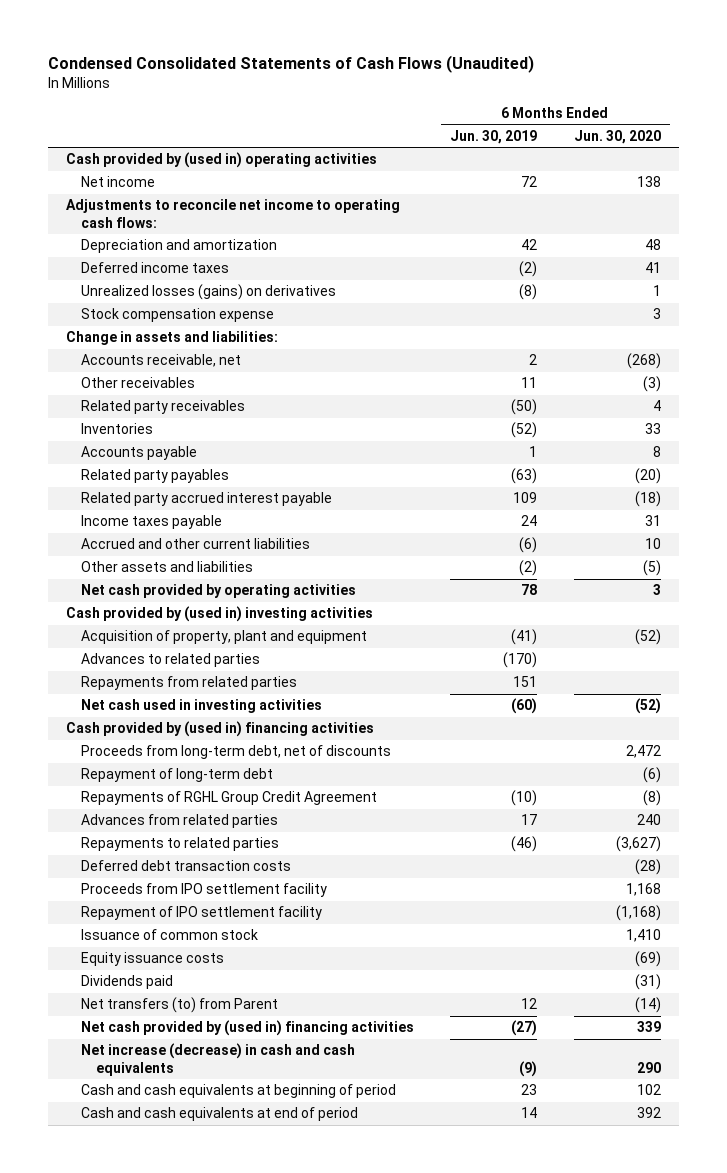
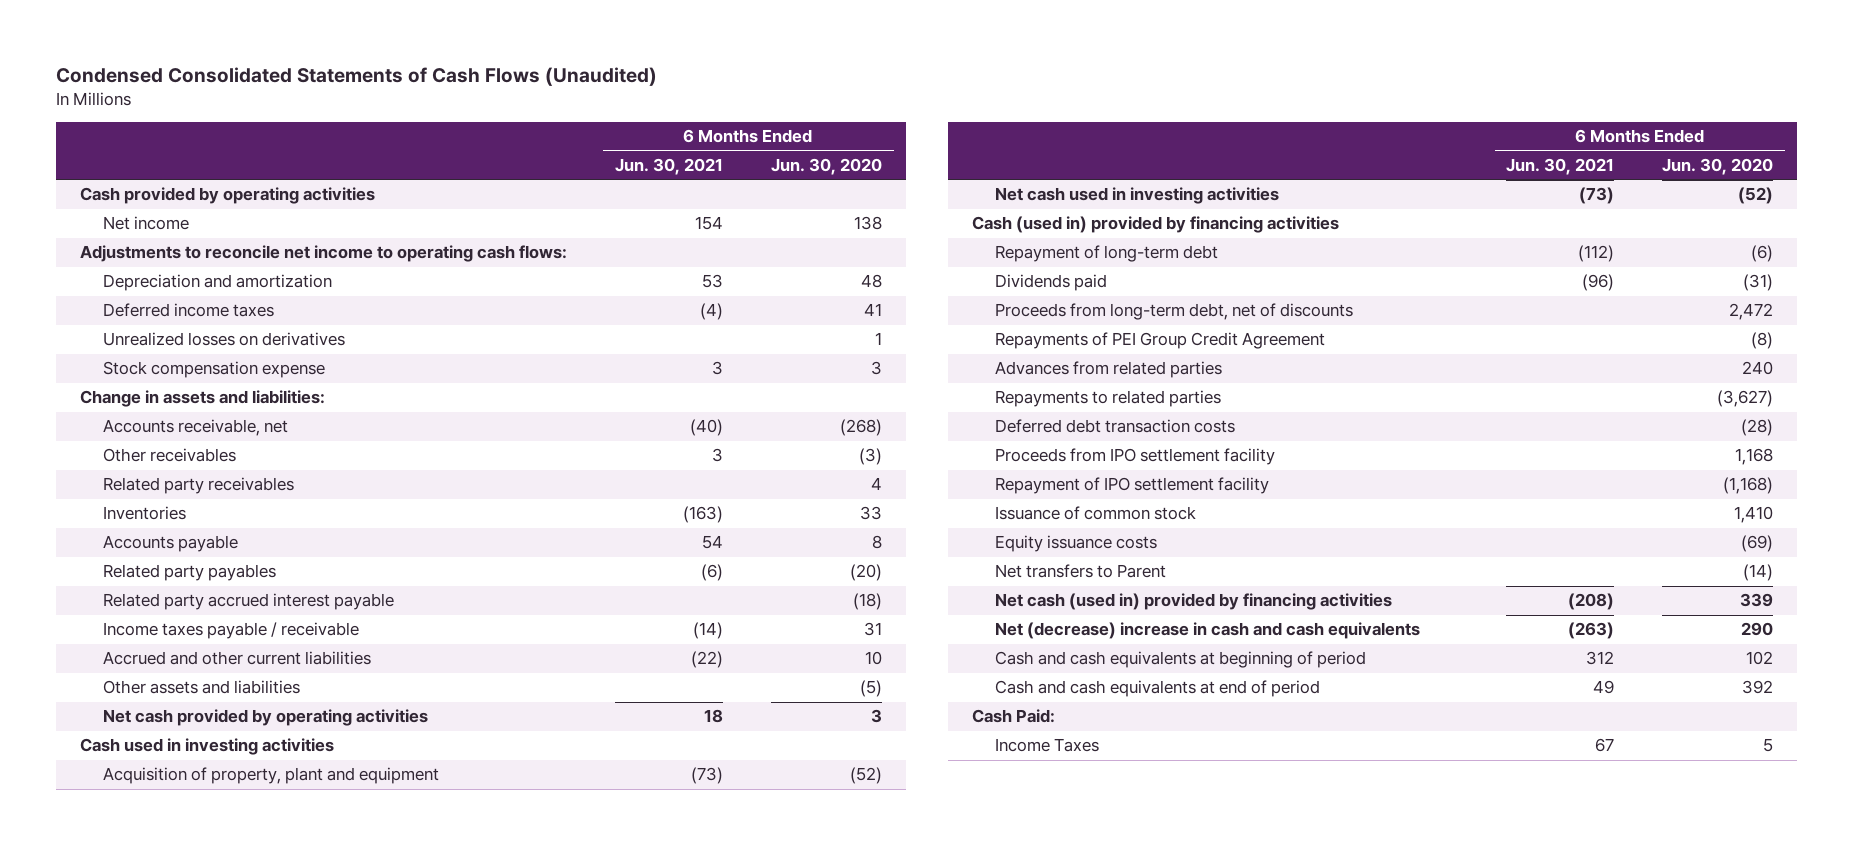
- | 6 Months Ended Jun. 30, 2019 | 6 Months Ended Jun. 30, 2020
+ | 6 Months Ended Jun. 30, 2021 | 6 Months Ended Jun. 30, 2020
- Cash provided by (used in) operating activities
+ Cash provided by operating activities
- Unrealized losses (gains) on derivatives | (8) | 1
+ Unrealized losses on derivatives | | 1
- Income taxes payable | 24 | 31
+ Income taxes payable / receivable | (14) | 31
- Cash provided by (used in) investing activities
+ Cash used in investing activities
- Advances to related parties | (170) |
- Repayments from related parties | 151 |
- Cash provided by (used in) financing activities
+ Cash (used in) provided by financing activities
- Repayments of RGHL Group Credit Agreement | (10) | (8)
moved up: Dividends paid | (96) | (31)
moved down: Proceeds from long-term debt, net of discounts | | 2,472
+ Repayments of PEI Group Credit Agreement | | (8)
- Net transfers (to) from Parent | 12 | (14)
- Net cash provided by (used in) financing activities | (27) | 339
- Net increase (decrease) in cash and cash equivalents | (9) | 290
+ Net transfers to Parent | | (14)
+ Net cash (used in) provided by financing activities | (208) | 339
+ Net (decrease) increase in cash and cash equivalents | (263) | 290
+ Cash Paid:
+ Income Taxes | 67 | 5

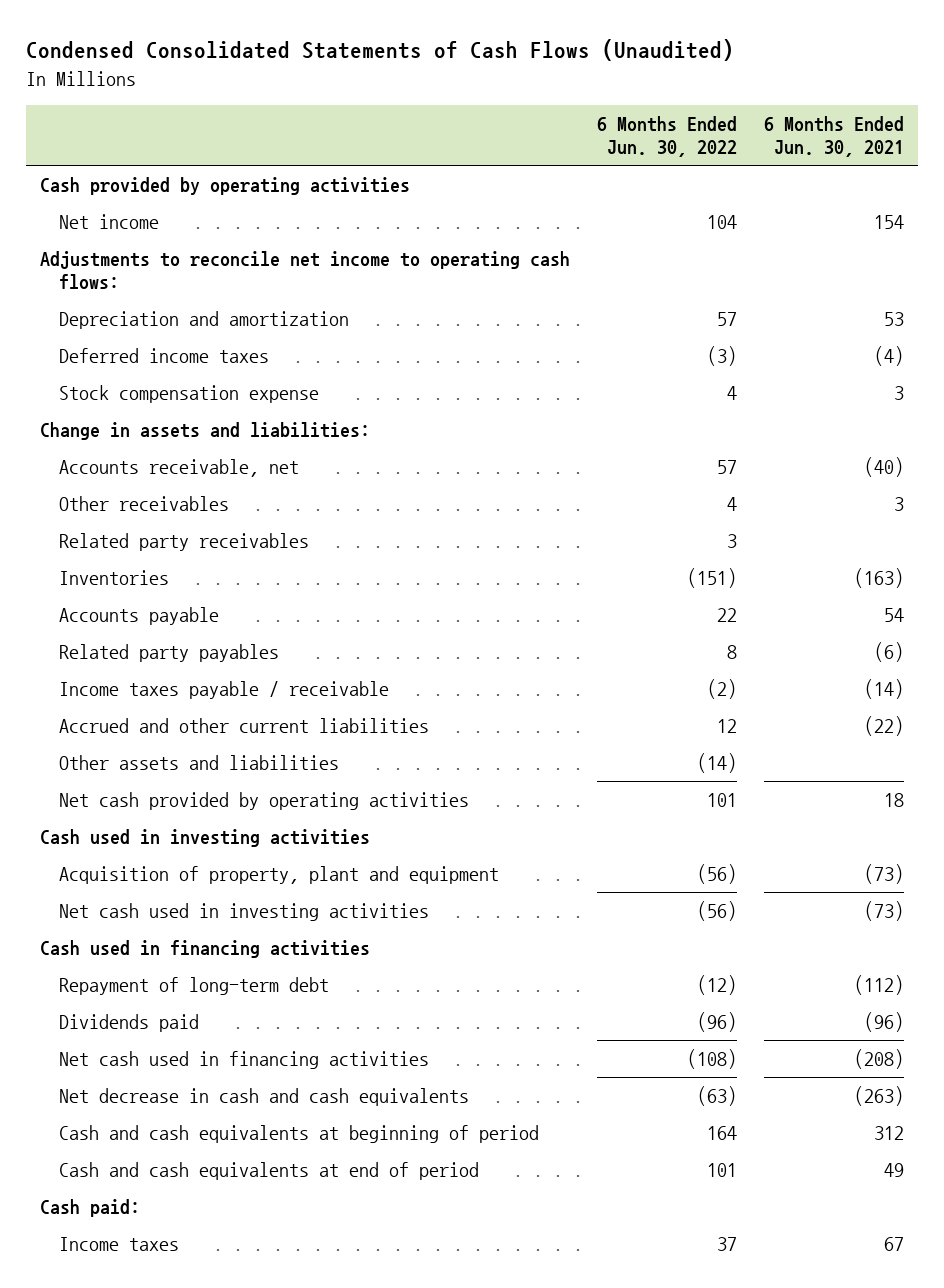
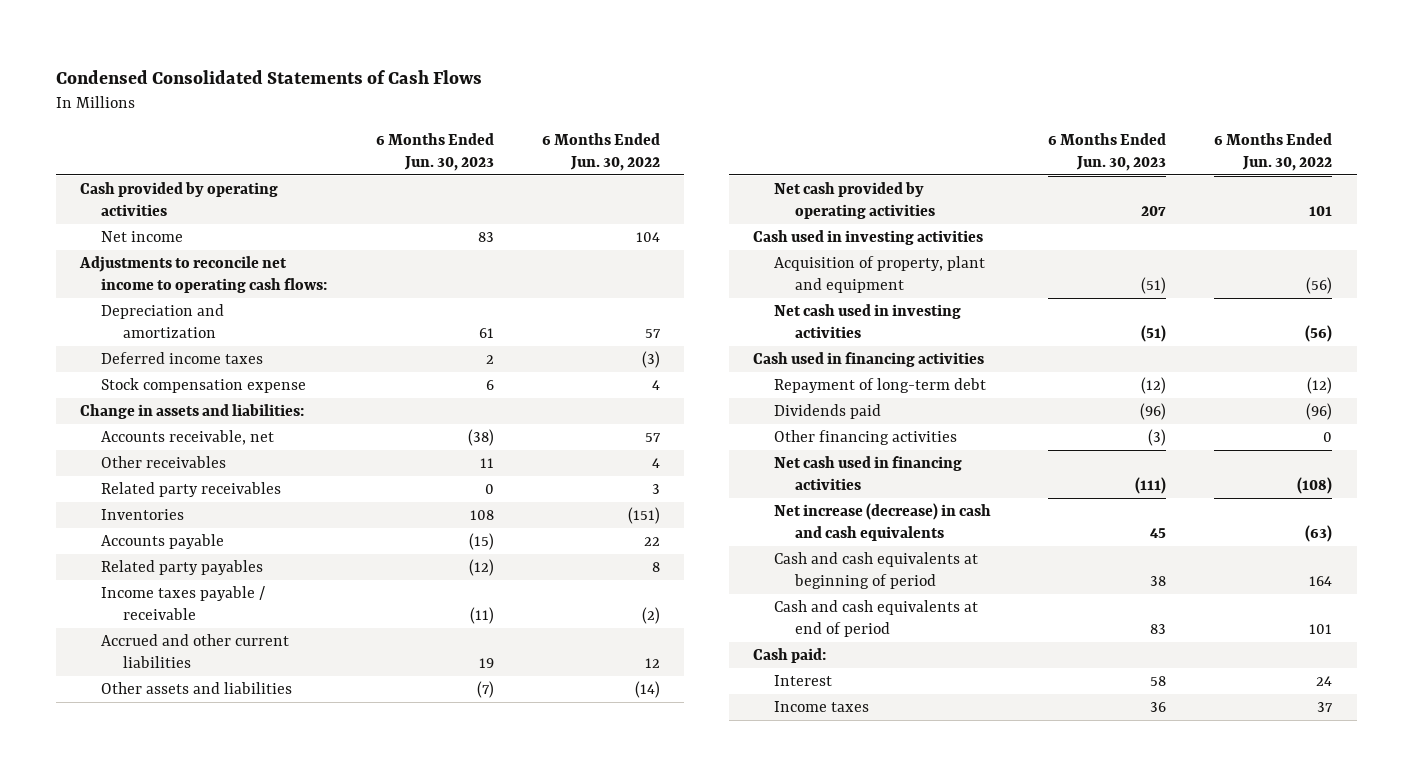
- Condensed Consolidated Statements of Cash Flows (Unaudited)
+ Condensed Consolidated Statements of Cash Flows
- | 6 Months Ended Jun. 30, 2022 | 6 Months Ended Jun. 30, 2021
+ | 6 Months Ended Jun. 30, 2023 | 6 Months Ended Jun. 30, 2022
+ Other financing activities | (3) | 0
- Net decrease in cash and cash equivalents | (63) | (263)
+ Net increase (decrease) in cash and cash equivalents | 45 | (63)
+ Interest | 58 | 24

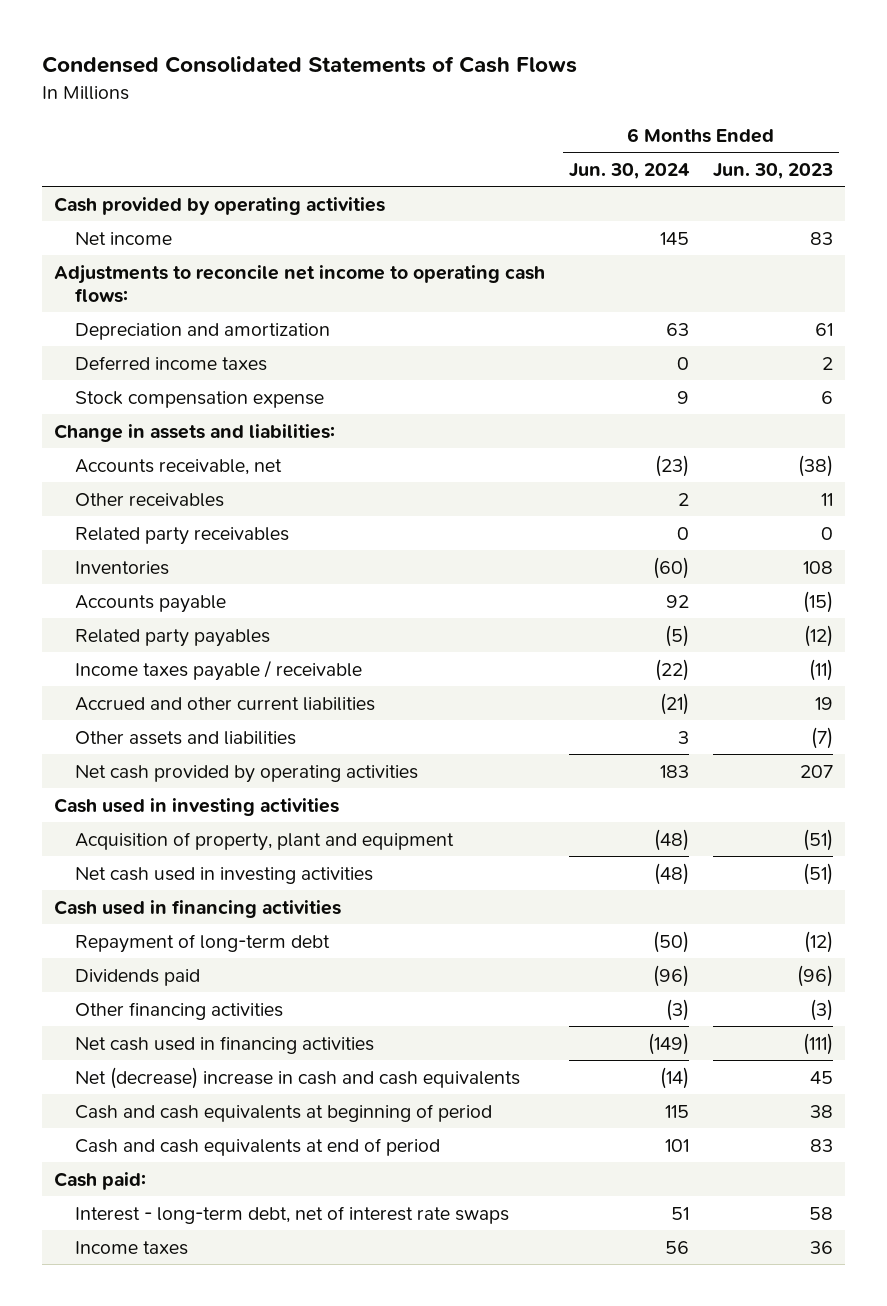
- | 6 Months Ended Jun. 30, 2023 | 6 Months Ended Jun. 30, 2022
+ | 6 Months Ended Jun. 30, 2024 | 6 Months Ended Jun. 30, 2023
- Net increase (decrease) in cash and cash equivalents | 45 | (63)
+ Net (decrease) increase in cash and cash equivalents | (14) | 45
- Interest | 58 | 24
+ Interest - long-term debt, net of interest rate swaps | 51 | 58

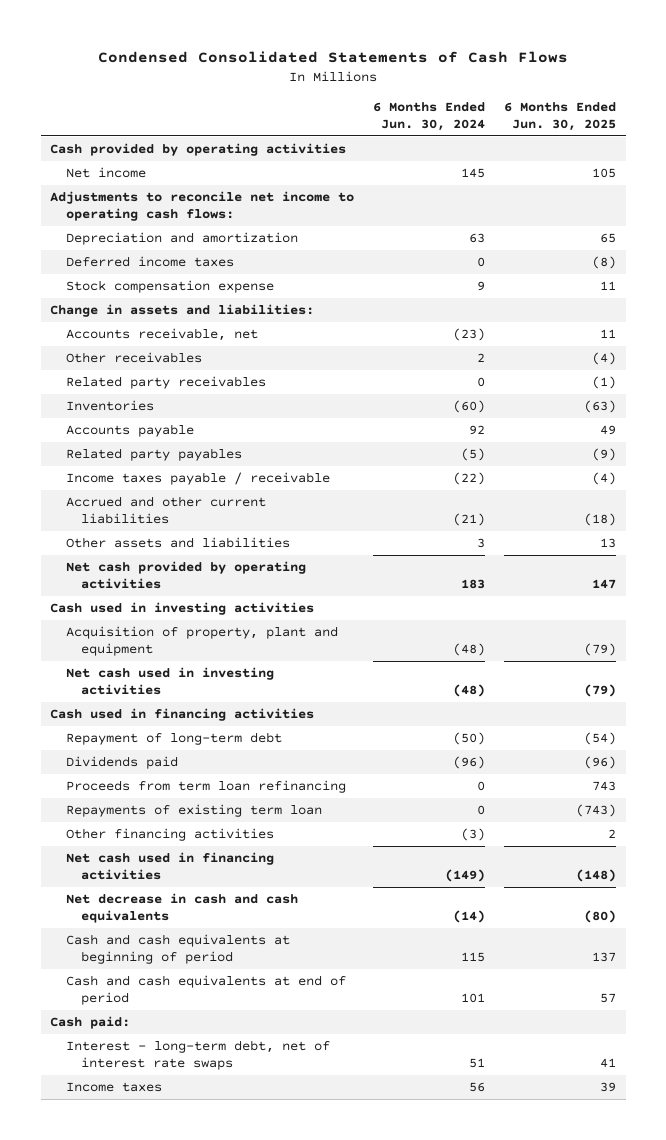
- | 6 Months Ended Jun. 30, 2024 | 6 Months Ended Jun. 30, 2023
+ | 6 Months Ended Jun. 30, 2024 | 6 Months Ended Jun. 30, 2025
+ Proceeds from term loan refinancing | 0 | 743
+ Repayments of existing term loan | 0 | (743)
- Net (decrease) increase in cash and cash equivalents | (14) | 45
+ Net decrease in cash and cash equivalents | (14) | (80)

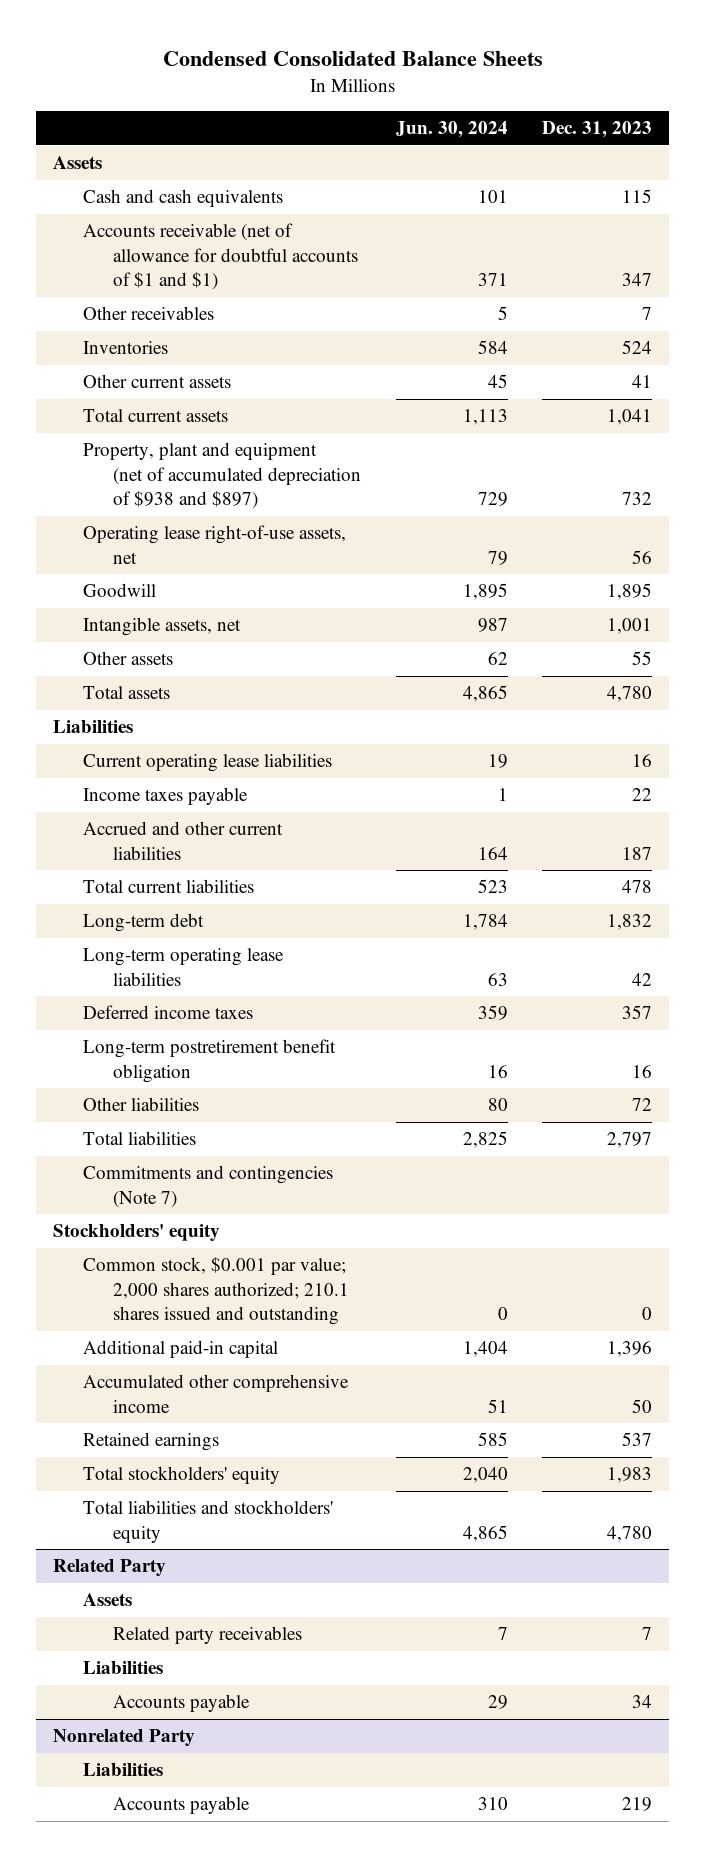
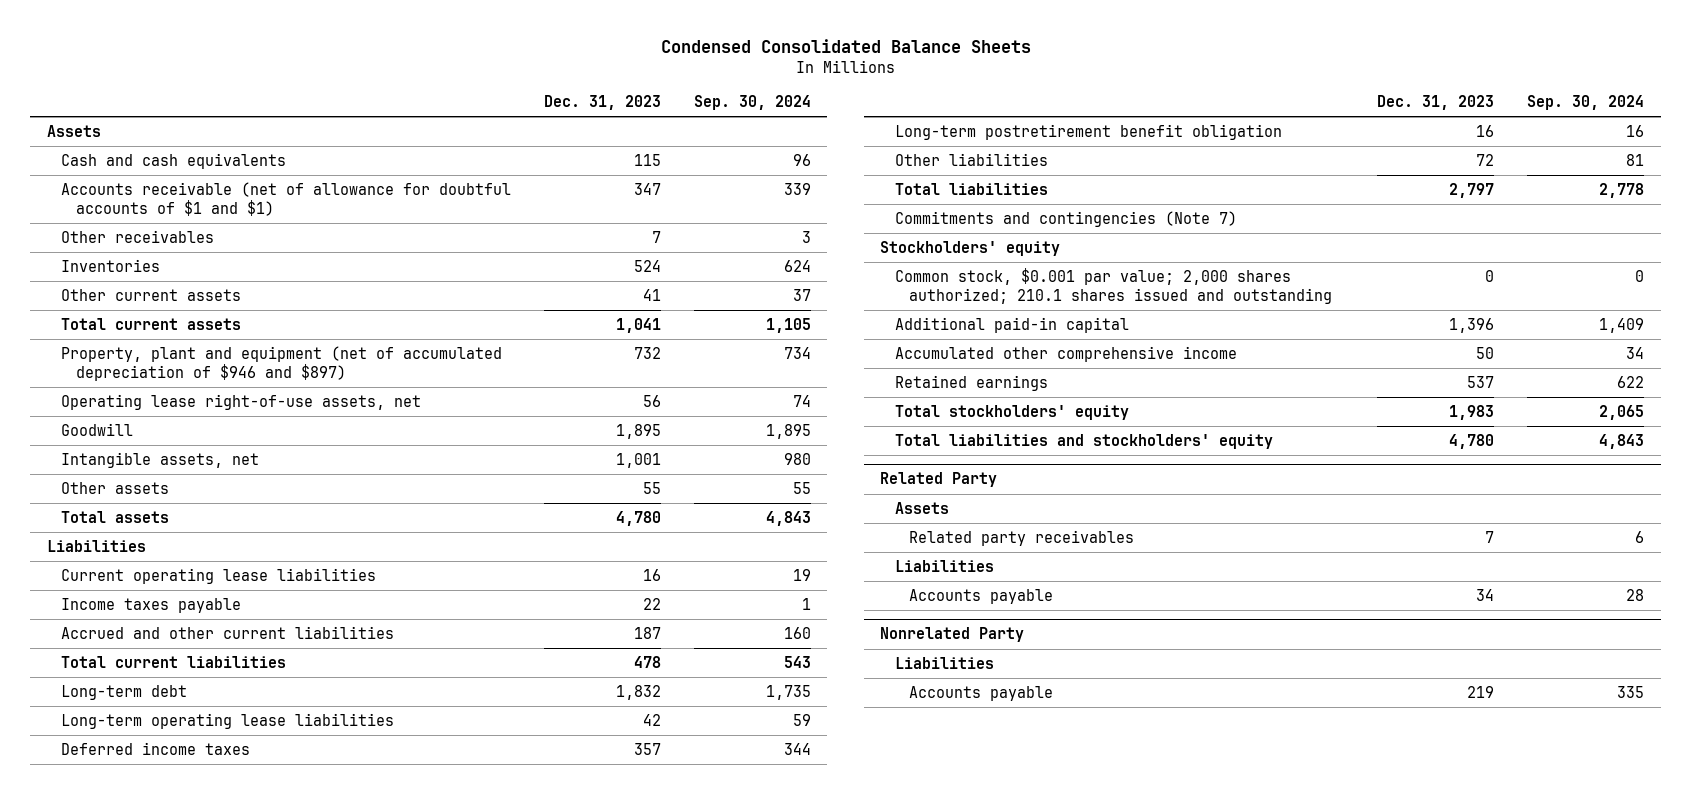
- | Jun. 30, 2024 | Dec. 31, 2023
+ | Dec. 31, 2023 | Sep. 30, 2024
- Property, plant and equipment (net of accumulated depreciation of $938 and $897) | 729 | 732
+ Property, plant and equipment (net of accumulated depreciation of $946 and $897) | 732 | 734

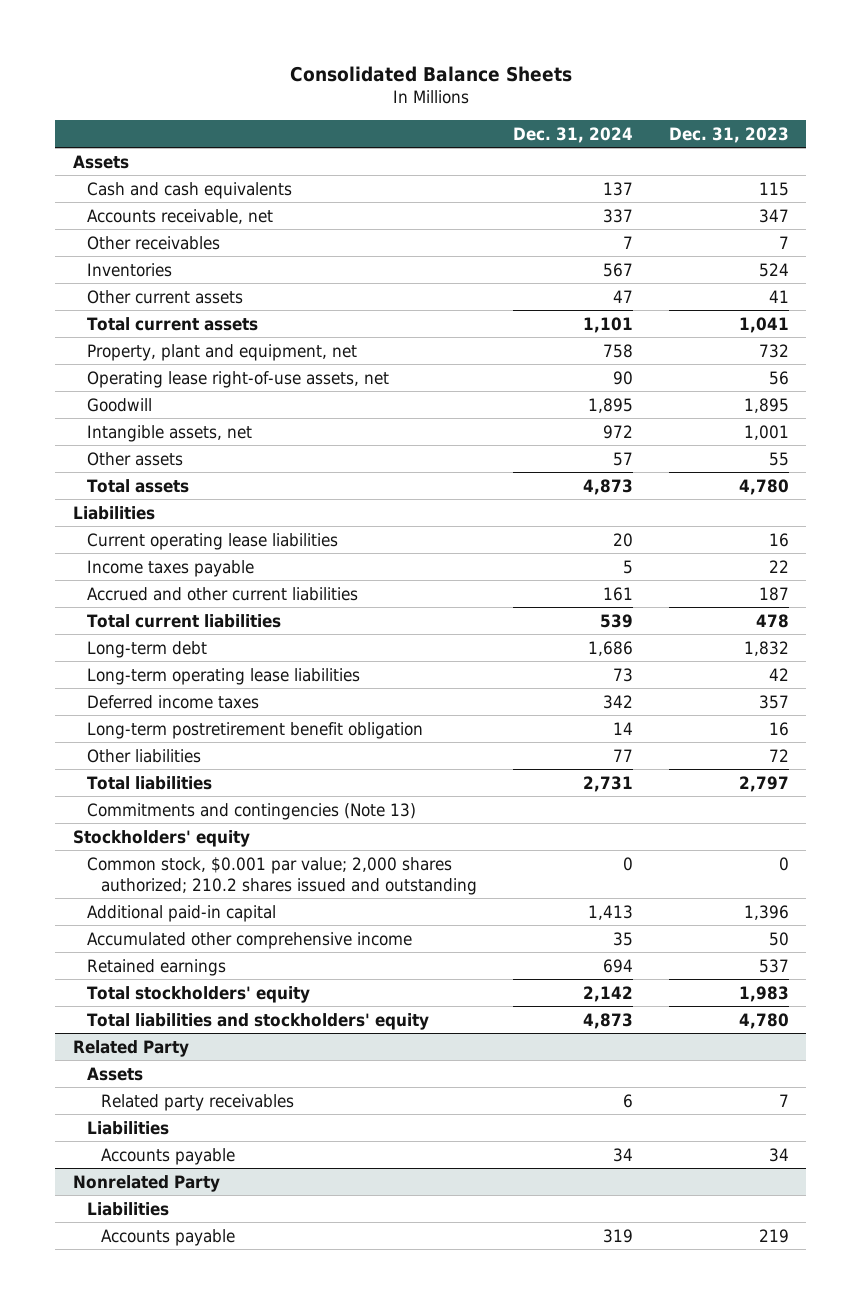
- Condensed Consolidated Balance Sheets
+ Consolidated Balance Sheets
- | Dec. 31, 2023 | Sep. 30, 2024
+ | Dec. 31, 2024 | Dec. 31, 2023
- Accounts receivable (net of allowance for doubtful accounts of $1 and $1) | 347 | 339
+ Accounts receivable, net | 337 | 347
- Property, plant and equipment (net of accumulated depreciation of $946 and $897) | 732 | 734
+ Property, plant and equipment, net | 758 | 732
- Commitments and contingencies (Note 7)
+ Commitments and contingencies (Note 13)
- Common stock, $0.001 par value; 2,000 shares authorized; 210.1 shares issued and outstanding | 0 | 0
+ Common stock, $0.001 par value; 2,000 shares authorized; 210.2 shares issued and outstanding | 0 | 0

